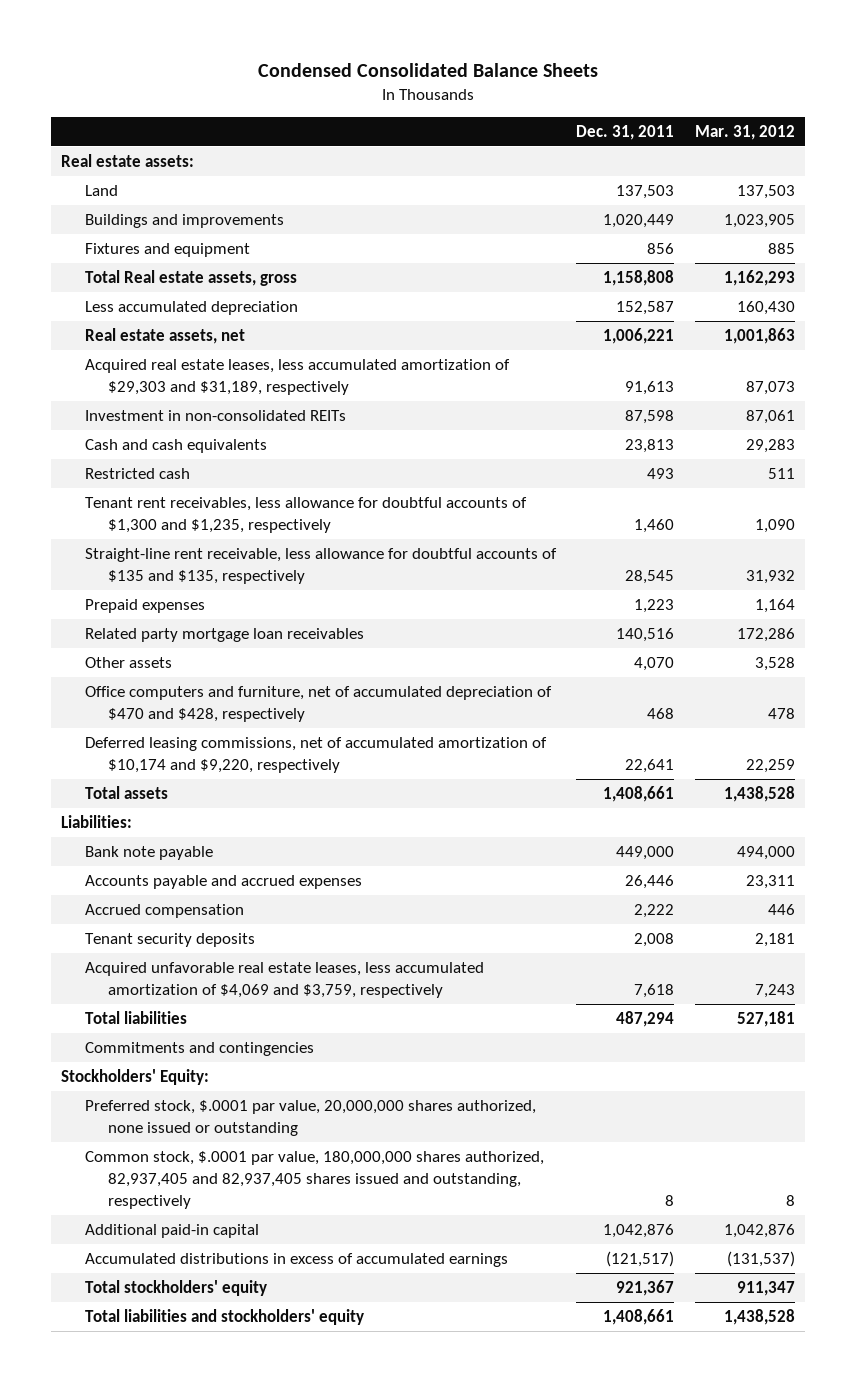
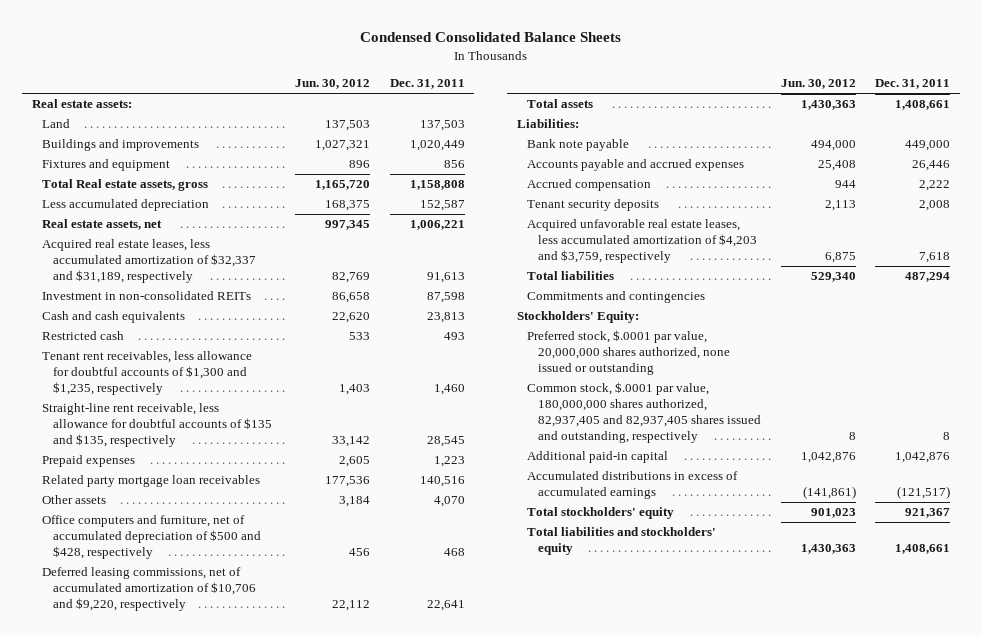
- | Dec. 31, 2011 | Mar. 31, 2012
+ | Jun. 30, 2012 | Dec. 31, 2011
- Acquired real estate leases, less accumulated amortization of $29,303 and $31,189, respectively | 91,613 | 87,073
+ Acquired real estate leases, less accumulated amortization of $32,337 and $31,189, respectively | 82,769 | 91,613
- Office computers and furniture, net of accumulated depreciation of $470 and $428, respectively | 468 | 478
- Deferred leasing commissions, net of accumulated amortization of $10,174 and $9,220, respectively | 22,641 | 22,259
+ Office computers and furniture, net of accumulated depreciation of $500 and $428, respectively | 456 | 468
+ Deferred leasing commissions, net of accumulated amortization of $10,706 and $9,220, respectively | 22,112 | 22,641
- Acquired unfavorable real estate leases, less accumulated amortization of $4,069 and $3,759, respectively | 7,618 | 7,243
+ Acquired unfavorable real estate leases, less accumulated amortization of $4,203 and $3,759, respectively | 6,875 | 7,618

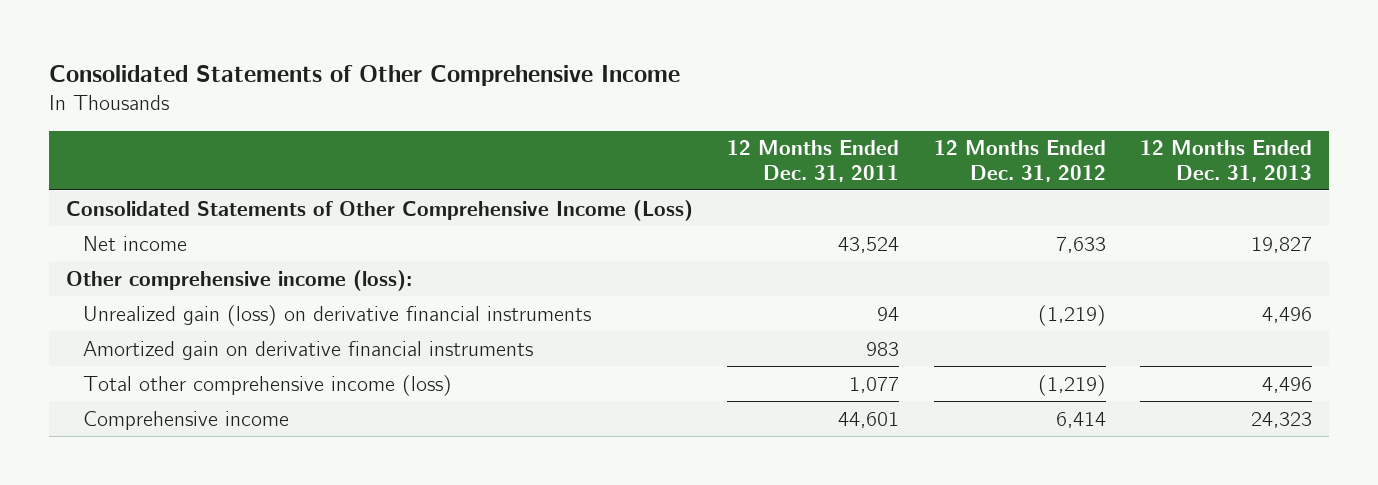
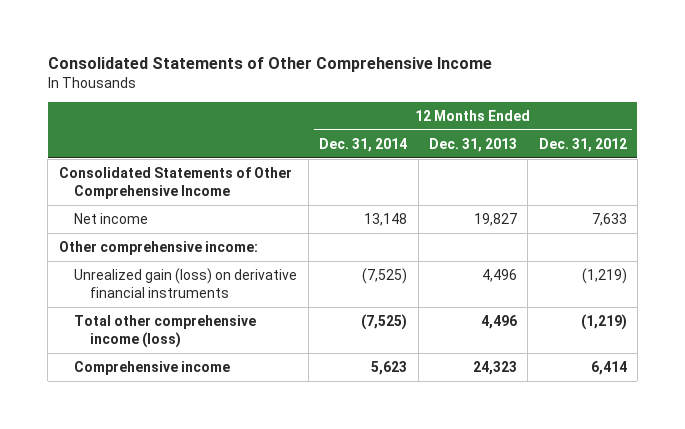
- | 12 Months Ended Dec. 31, 2011 | 12 Months Ended Dec. 31, 2012 | 12 Months Ended Dec. 31, 2013
+ | 12 Months Ended Dec. 31, 2014 | 12 Months Ended Dec. 31, 2013 | 12 Months Ended Dec. 31, 2012
- Consolidated Statements of Other Comprehensive Income (Loss)
+ Consolidated Statements of Other Comprehensive Income
- Other comprehensive income (loss):
+ Other comprehensive income:
- Amortized gain on derivative financial instruments | 983 | |

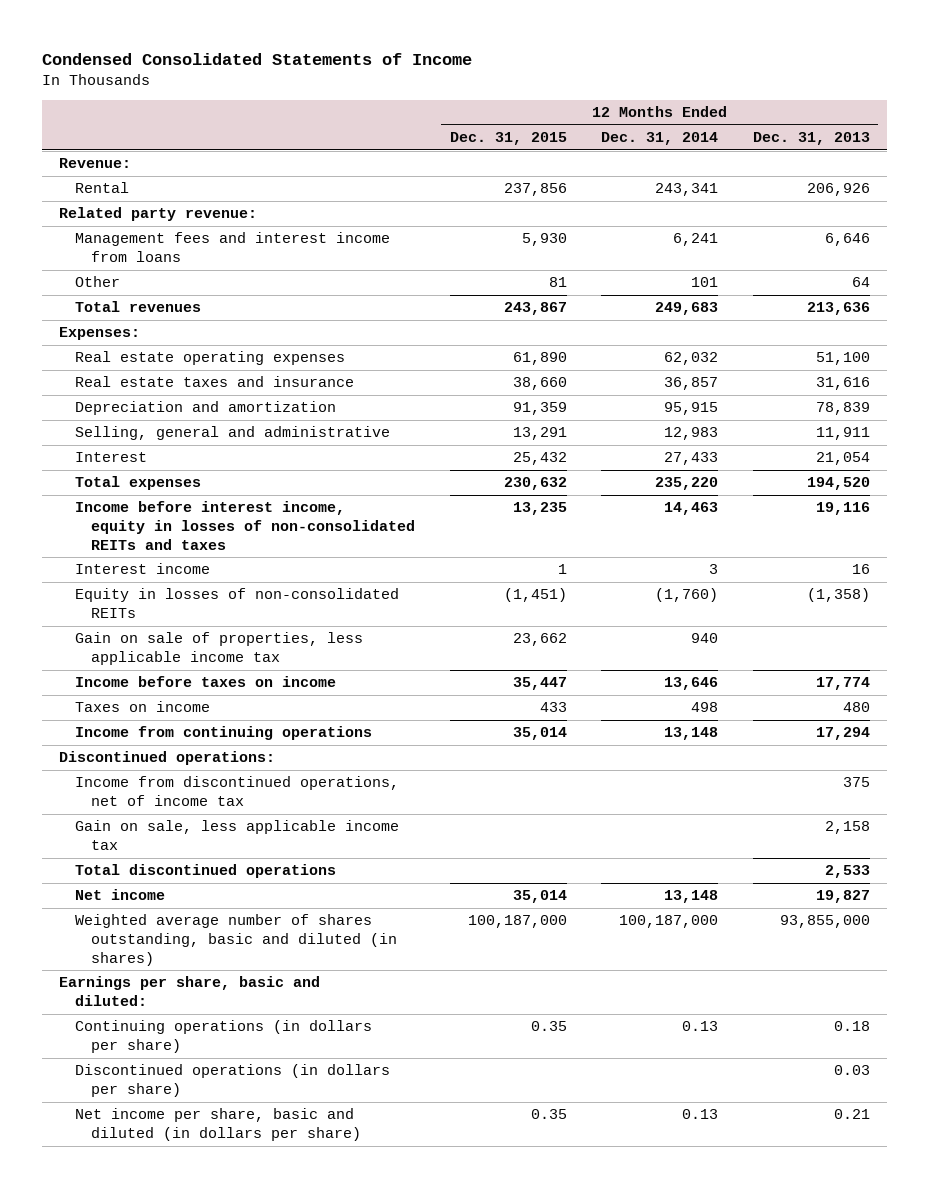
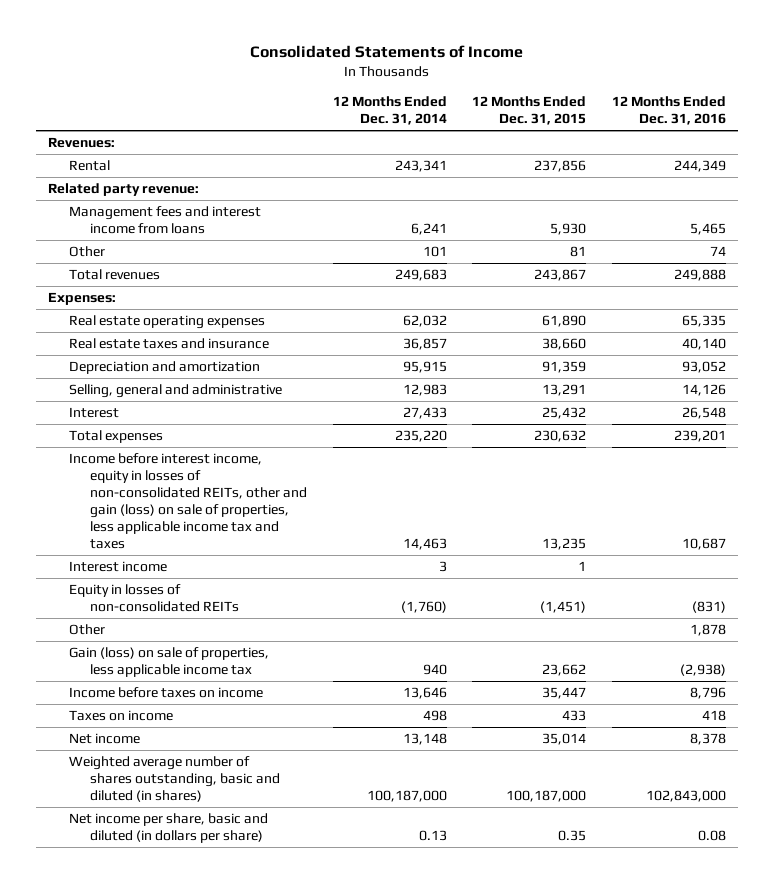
- Condensed Consolidated Statements of Income
+ Consolidated Statements of Income
- | 12 Months Ended Dec. 31, 2015 | 12 Months Ended Dec. 31, 2014 | 12 Months Ended Dec. 31, 2013
+ | 12 Months Ended Dec. 31, 2014 | 12 Months Ended Dec. 31, 2015 | 12 Months Ended Dec. 31, 2016
- Revenue:
+ Revenues:
- Income before interest income, equity in losses of non-consolidated REITs and taxes | 13,235 | 14,463 | 19,116
+ Income before interest income, equity in losses of non-consolidated REITs, other and gain (loss) on sale of properties, less applicable income tax and taxes | 14,463 | 13,235 | 10,687
- Gain on sale of properties, less applicable income tax | 23,662 | 940 |
+ Other | | | 1,878
+ Gain (loss) on sale of properties, less applicable income tax | 940 | 23,662 | (2,938)
- Income from continuing operations | 35,014 | 13,148 | 17,294
- Discontinued operations:
- Income from discontinued operations, net of income tax | | | 375
- Gain on sale, less applicable income tax | | | 2,158
- Total discontinued operations | | | 2,533
- Earnings per share, basic and diluted:
- Continuing operations (in dollars per share) | 0.35 | 0.13 | 0.18
- Discontinued operations (in dollars per share) | | | 0.03

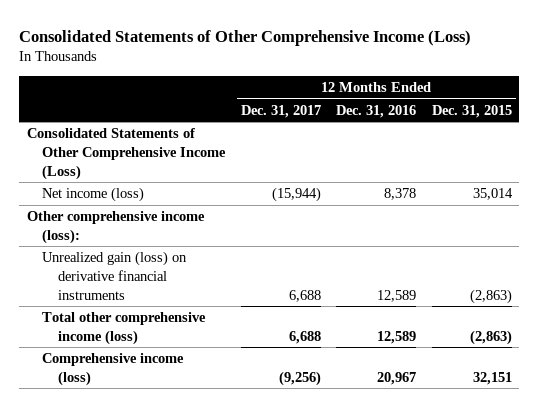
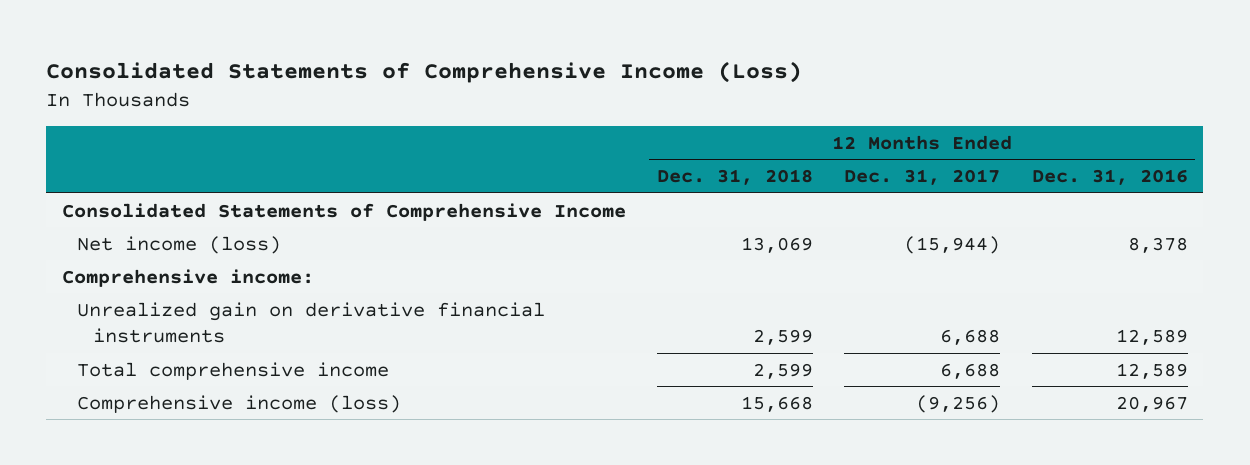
- Consolidated Statements of Other Comprehensive Income (Loss)
+ Consolidated Statements of Comprehensive Income (Loss)
- | 12 Months Ended Dec. 31, 2017 | 12 Months Ended Dec. 31, 2016 | 12 Months Ended Dec. 31, 2015
+ | 12 Months Ended Dec. 31, 2018 | 12 Months Ended Dec. 31, 2017 | 12 Months Ended Dec. 31, 2016
- Consolidated Statements of Other Comprehensive Income (Loss)
+ Consolidated Statements of Comprehensive Income
- Other comprehensive income (loss):
- Unrealized gain (loss) on derivative financial instruments | 6,688 | 12,589 | (2,863)
- Total other comprehensive income (loss) | 6,688 | 12,589 | (2,863)
+ Comprehensive income:
+ Unrealized gain on derivative financial instruments | 2,599 | 6,688 | 12,589
+ Total comprehensive income | 2,599 | 6,688 | 12,589

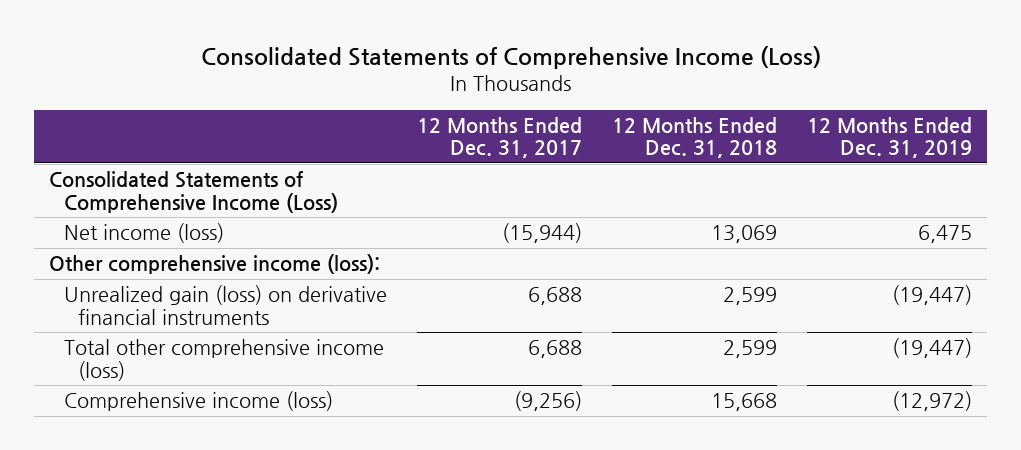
- | 12 Months Ended Dec. 31, 2018 | 12 Months Ended Dec. 31, 2017 | 12 Months Ended Dec. 31, 2016
+ | 12 Months Ended Dec. 31, 2017 | 12 Months Ended Dec. 31, 2018 | 12 Months Ended Dec. 31, 2019
- Consolidated Statements of Comprehensive Income
+ Consolidated Statements of Comprehensive Income (Loss)
- Comprehensive income:
- Unrealized gain on derivative financial instruments | 2,599 | 6,688 | 12,589
- Total comprehensive income | 2,599 | 6,688 | 12,589
+ Other comprehensive income (loss):
+ Unrealized gain (loss) on derivative financial instruments | 6,688 | 2,599 | (19,447)
+ Total other comprehensive income (loss) | 6,688 | 2,599 | (19,447)

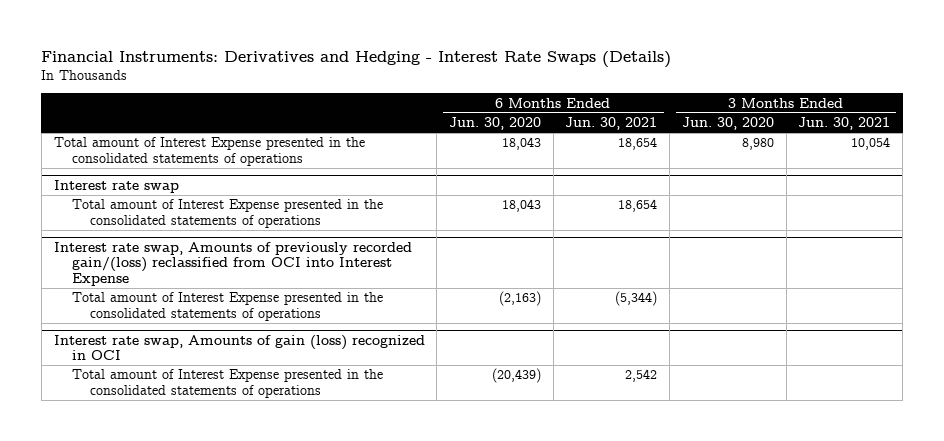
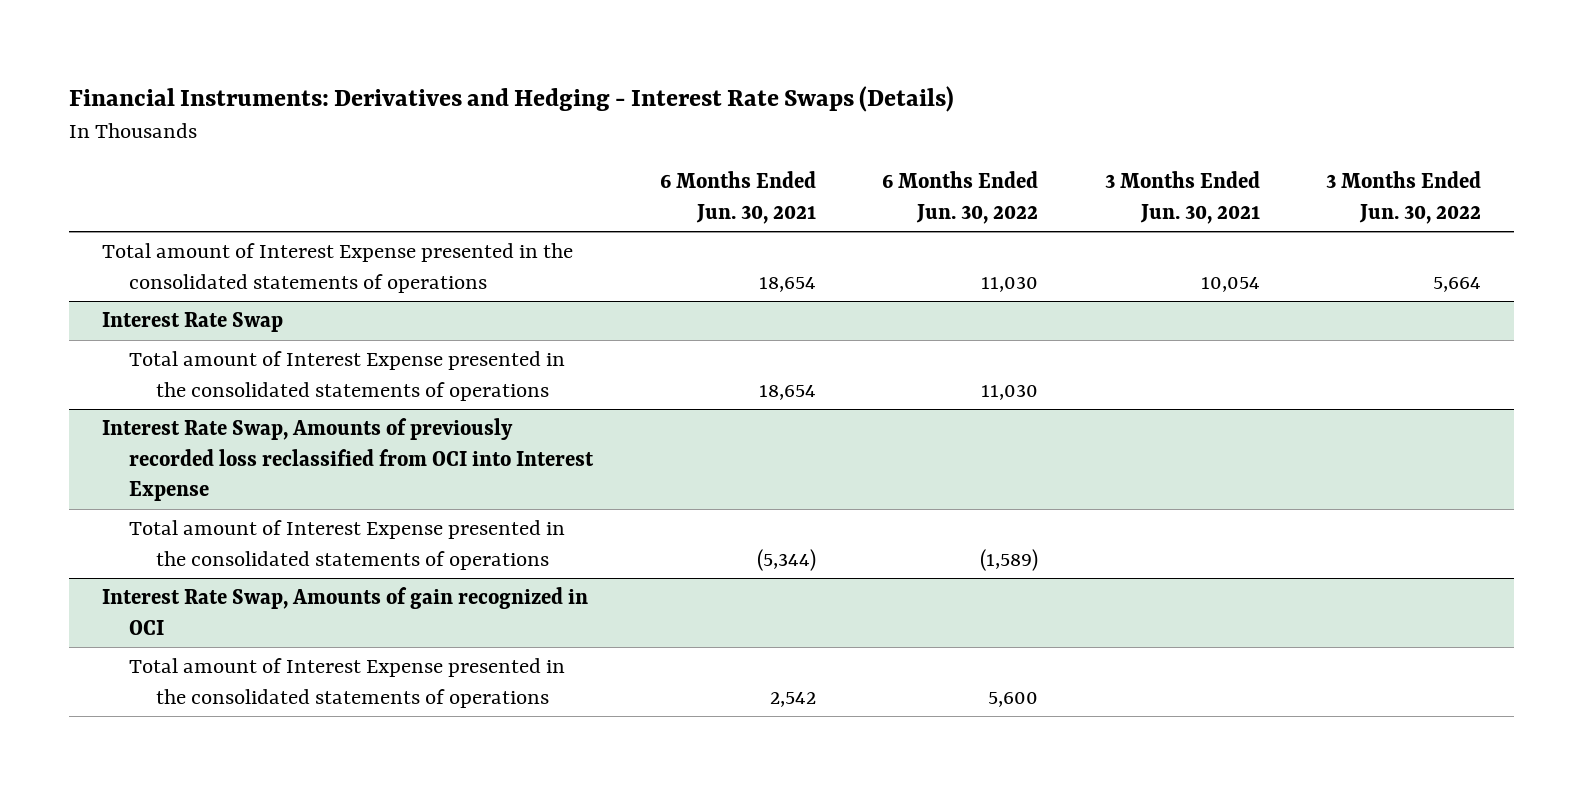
- | 6 Months Ended Jun. 30, 2020 | 6 Months Ended Jun. 30, 2021 | 3 Months Ended Jun. 30, 2020 | 3 Months Ended Jun. 30, 2021
+ | 6 Months Ended Jun. 30, 2021 | 6 Months Ended Jun. 30, 2022 | 3 Months Ended Jun. 30, 2021 | 3 Months Ended Jun. 30, 2022
- Interest rate swap
+ Interest Rate Swap
- Interest rate swap, Amounts of previously recorded gain/(loss) reclassified from OCI into Interest Expense
+ Interest Rate Swap, Amounts of previously recorded loss reclassified from OCI into Interest Expense
- Interest rate swap, Amounts of gain (loss) recognized in OCI
+ Interest Rate Swap, Amounts of gain recognized in OCI

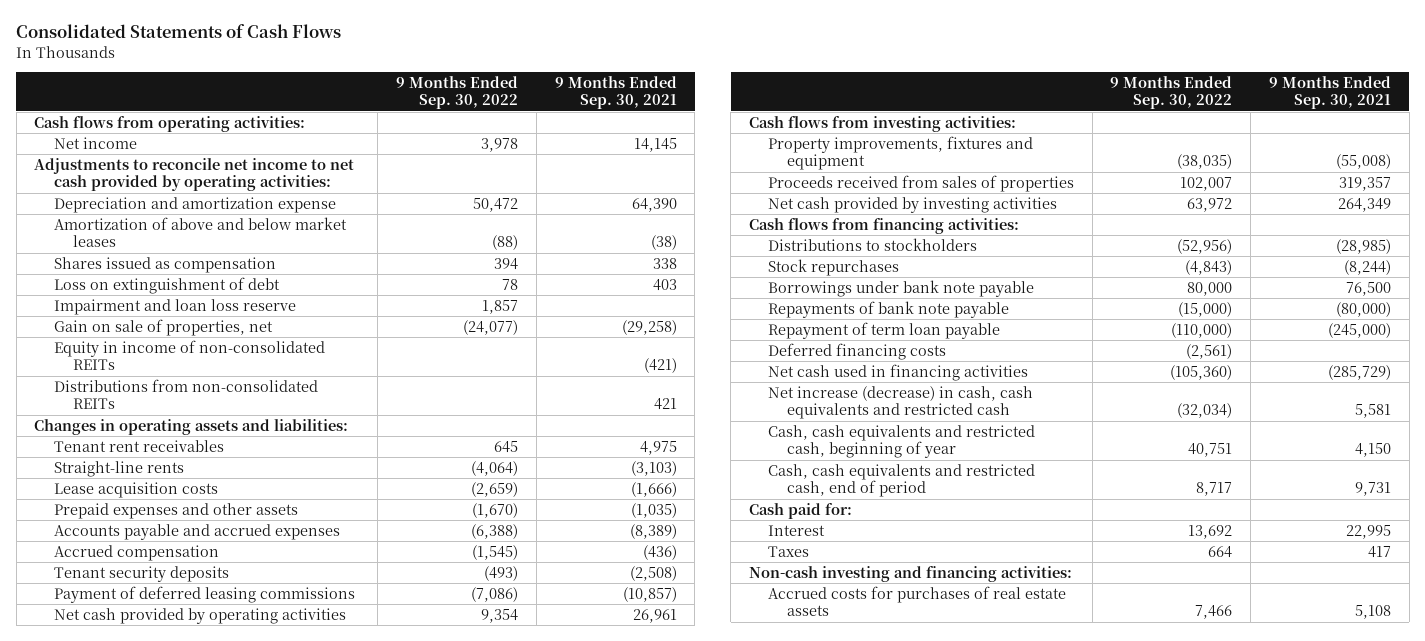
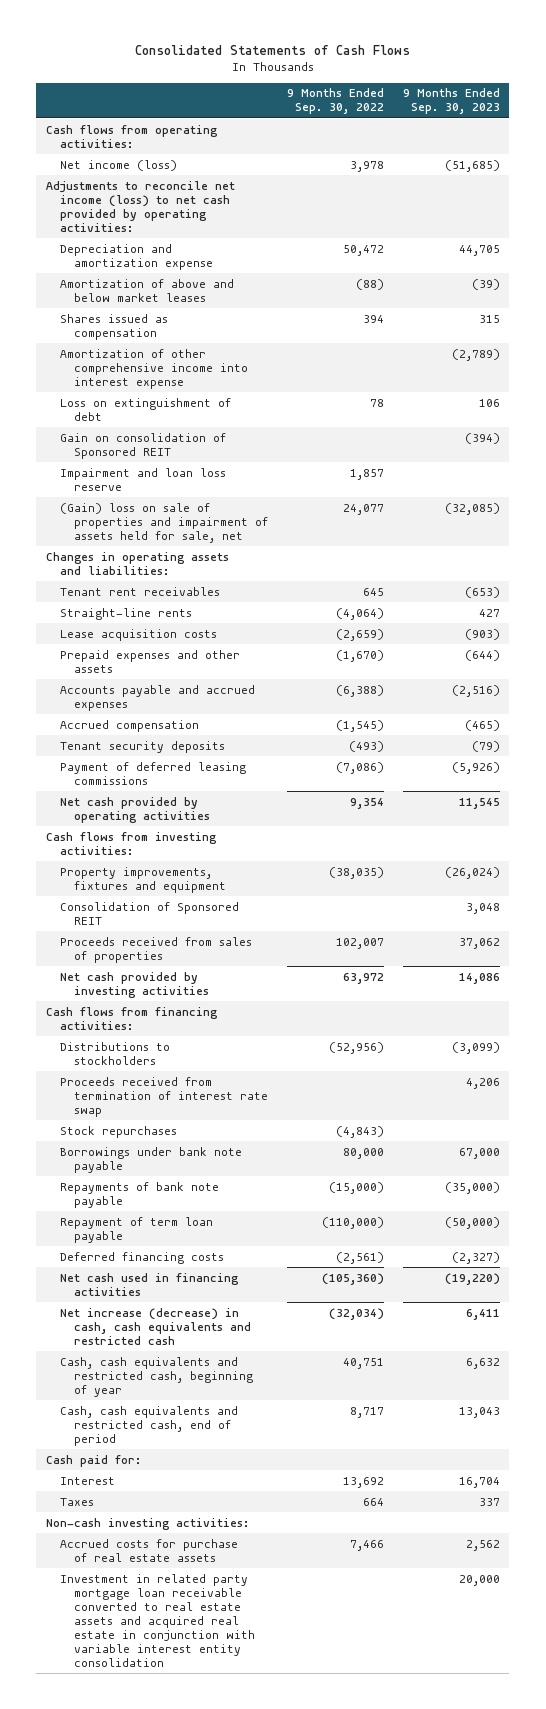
- | 9 Months Ended Sep. 30, 2022 | 9 Months Ended Sep. 30, 2021
+ | 9 Months Ended Sep. 30, 2022 | 9 Months Ended Sep. 30, 2023
- Net income | 3,978 | 14,145
- Adjustments to reconcile net income to net cash provided by operating activities:
+ Net income (loss) | 3,978 | (51,685)
+ Adjustments to reconcile net income (loss) to net cash provided by operating activities:
+ Amortization of other comprehensive income into interest expense | | (2,789)
+ Gain on consolidation of Sponsored REIT | | (394)
- Gain on sale of properties, net | (24,077) | (29,258)
- Equity in income of non-consolidated REITs | | (421)
- Distributions from non-consolidated REITs | | 421
+ (Gain) loss on sale of properties and impairment of assets held for sale, net | 24,077 | (32,085)
+ Consolidation of Sponsored REIT | | 3,048
+ Proceeds received from termination of interest rate swap | | 4,206
- Non-cash investing and financing activities:
- Accrued costs for purchases of real estate assets | 7,466 | 5,108
+ Non-cash investing activities:
+ Accrued costs for purchase of real estate assets | 7,466 | 2,562
+ Investment in related party mortgage loan receivable converted to real estate assets and acquired real estate in conjunction with variable interest entity consolidation | | 20,000

